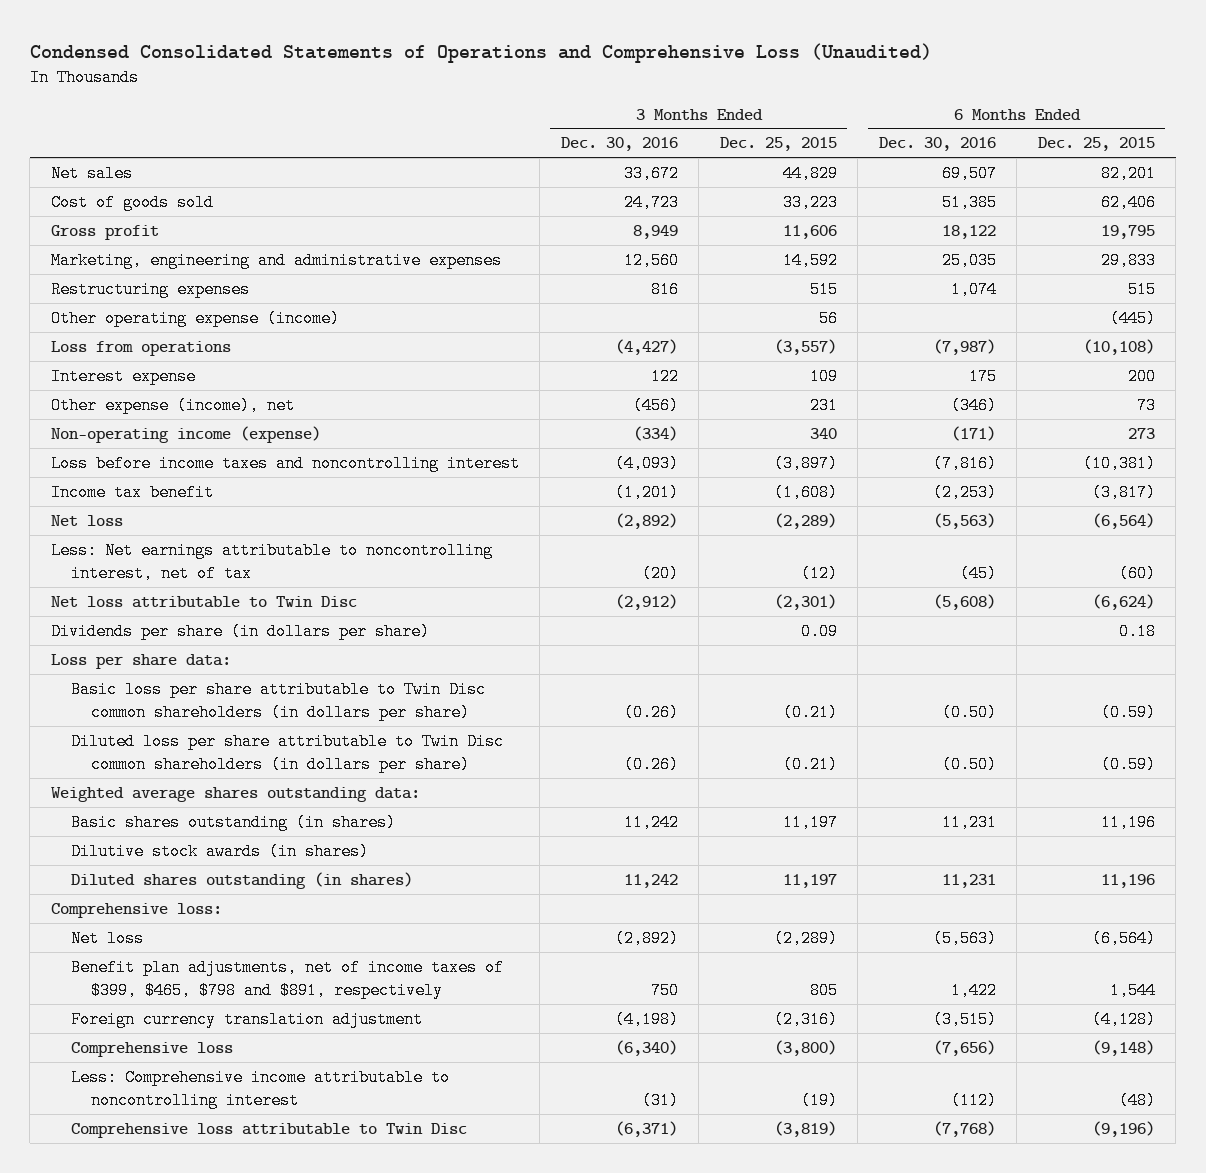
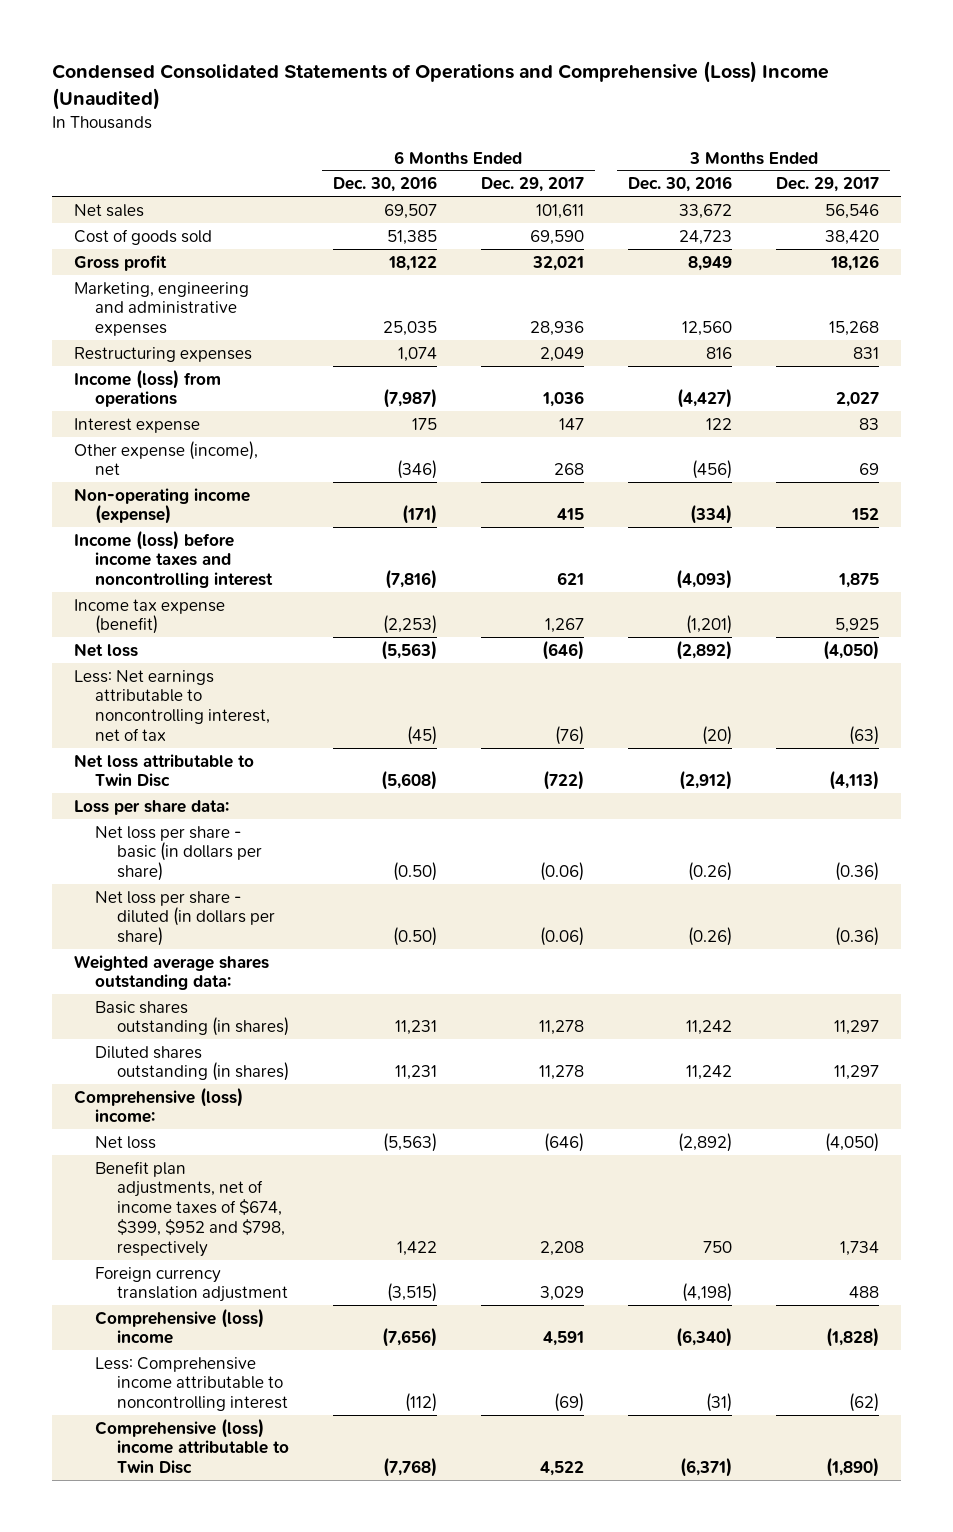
- Condensed Consolidated Statements of Operations and Comprehensive Loss (Unaudited)
+ Condensed Consolidated Statements of Operations and Comprehensive (Loss) Income (Unaudited)
- | 3 Months Ended Dec. 30, 2016 | 3 Months Ended Dec. 25, 2015 | 6 Months Ended Dec. 30, 2016 | 6 Months Ended Dec. 25, 2015
+ | 6 Months Ended Dec. 30, 2016 | 6 Months Ended Dec. 29, 2017 | 3 Months Ended Dec. 30, 2016 | 3 Months Ended Dec. 29, 2017
- Other operating expense (income) | | 56 | | (445)
- Loss from operations | (4,427) | (3,557) | (7,987) | (10,108)
+ Income (loss) from operations | (7,987) | 1,036 | (4,427) | 2,027
- Loss before income taxes and noncontrolling interest | (4,093) | (3,897) | (7,816) | (10,381)
- Income tax benefit | (1,201) | (1,608) | (2,253) | (3,817)
+ Income (loss) before income taxes and noncontrolling interest | (7,816) | 621 | (4,093) | 1,875
+ Income tax expense (benefit) | (2,253) | 1,267 | (1,201) | 5,925
- Dividends per share (in dollars per share) | | 0.09 | | 0.18
- Basic loss per share attributable to Twin Disc common shareholders (in dollars per share) | (0.26) | (0.21) | (0.50) | (0.59)
- Diluted loss per share attributable to Twin Disc common shareholders (in dollars per share) | (0.26) | (0.21) | (0.50) | (0.59)
+ Net loss per share - basic (in dollars per share) | (0.50) | (0.06) | (0.26) | (0.36)
+ Net loss per share - diluted (in dollars per share) | (0.50) | (0.06) | (0.26) | (0.36)
- Dilutive stock awards (in shares)
- Comprehensive loss:
+ Comprehensive (loss) income:
- Benefit plan adjustments, net of income taxes of $399, $465, $798 and $891, respectively | 750 | 805 | 1,422 | 1,544
+ Benefit plan adjustments, net of income taxes of $674, $399, $952 and $798, respectively | 1,422 | 2,208 | 750 | 1,734
- Comprehensive loss | (6,340) | (3,800) | (7,656) | (9,148)
+ Comprehensive (loss) income | (7,656) | 4,591 | (6,340) | (1,828)
- Comprehensive loss attributable to Twin Disc | (6,371) | (3,819) | (7,768) | (9,196)
+ Comprehensive (loss) income attributable to Twin Disc | (7,768) | 4,522 | (6,371) | (1,890)

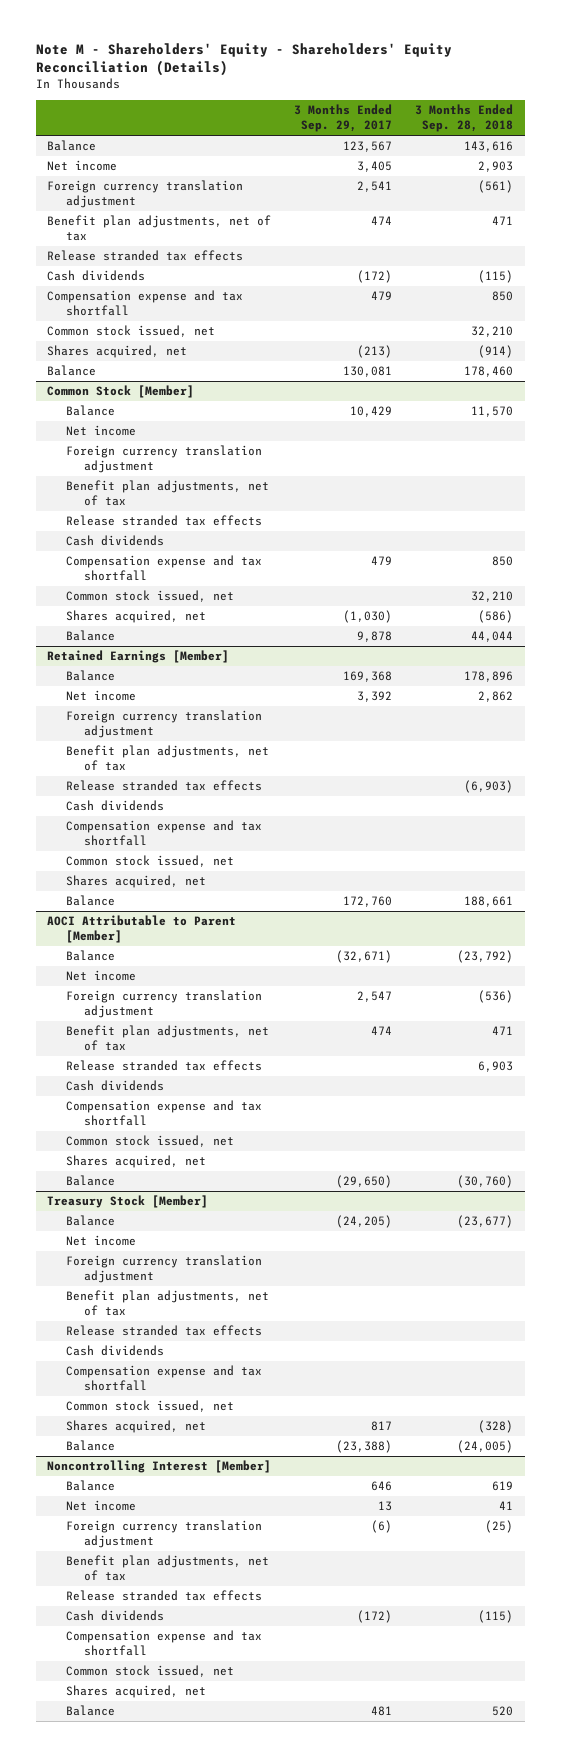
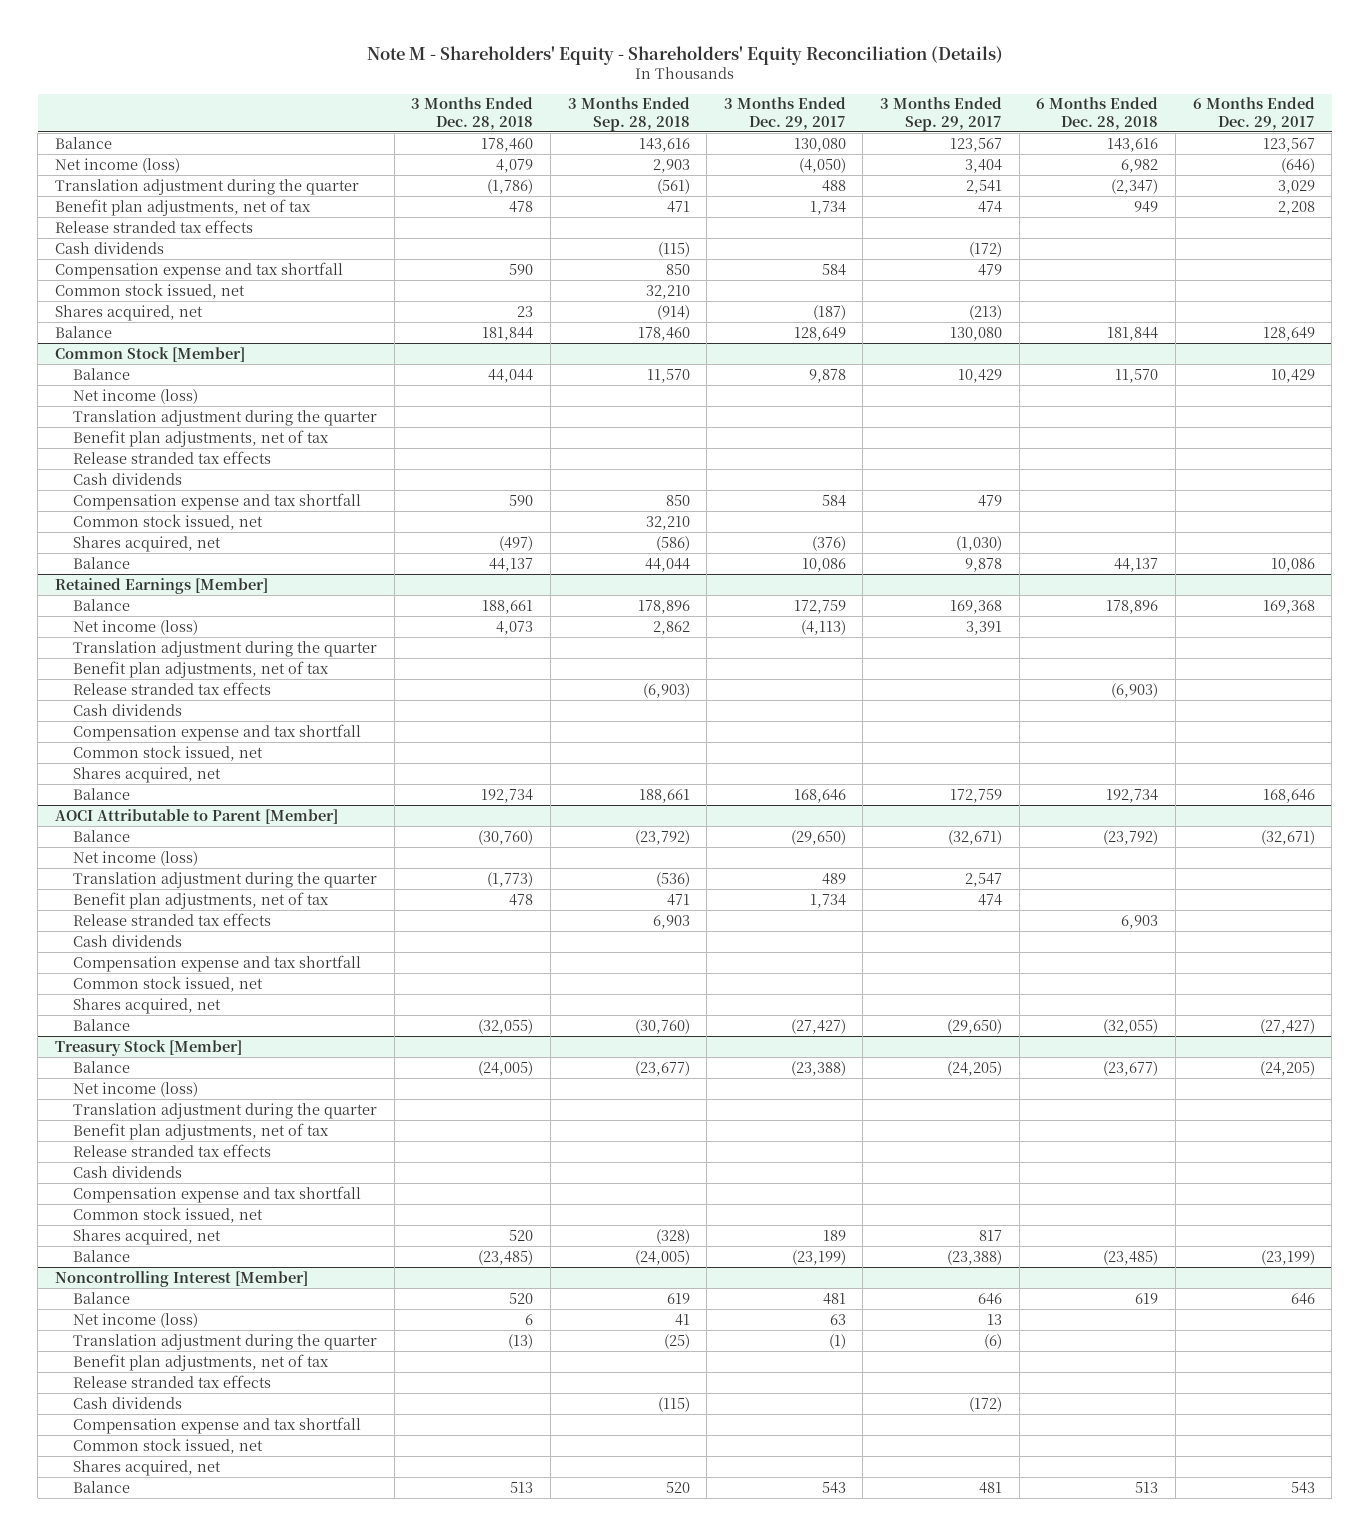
- | 3 Months Ended Sep. 29, 2017 | 3 Months Ended Sep. 28, 2018
+ | 3 Months Ended Dec. 28, 2018 | 3 Months Ended Sep. 28, 2018 | 3 Months Ended Dec. 29, 2017 | 3 Months Ended Sep. 29, 2017 | 6 Months Ended Dec. 28, 2018 | 6 Months Ended Dec. 29, 2017
- Net income | 3,405 | 2,903
- Foreign currency translation adjustment | 2,541 | (561)
+ Net income (loss) | 4,079 | 2,903 | (4,050) | 3,404 | 6,982 | (646)
+ Translation adjustment during the quarter | (1,786) | (561) | 488 | 2,541 | (2,347) | 3,029
- Balance | 130,081 | 178,460
+ Balance | 181,844 | 178,460 | 128,649 | 130,080 | 181,844 | 128,649
@ Common Stock [Member]
- Net income
- Foreign currency translation adjustment
+ Net income (loss)
+ Translation adjustment during the quarter
@ Retained Earnings [Member]
- Net income | 3,392 | 2,862
- Foreign currency translation adjustment
+ Net income (loss) | 4,073 | 2,862 | (4,113) | 3,391 | |
+ Translation adjustment during the quarter
- Balance | 172,760 | 188,661
+ Balance | 192,734 | 188,661 | 168,646 | 172,759 | 192,734 | 168,646
@ AOCI Attributable to Parent [Member]
- Net income
- Foreign currency translation adjustment | 2,547 | (536)
+ Net income (loss)
+ Translation adjustment during the quarter | (1,773) | (536) | 489 | 2,547 | |
@ Treasury Stock [Member]
- Net income
- Foreign currency translation adjustment
+ Net income (loss)
+ Translation adjustment during the quarter
@ Noncontrolling Interest [Member]
- Net income | 13 | 41
- Foreign currency translation adjustment | (6) | (25)
+ Net income (loss) | 6 | 41 | 63 | 13 | |
+ Translation adjustment during the quarter | (13) | (25) | (1) | (6) | |

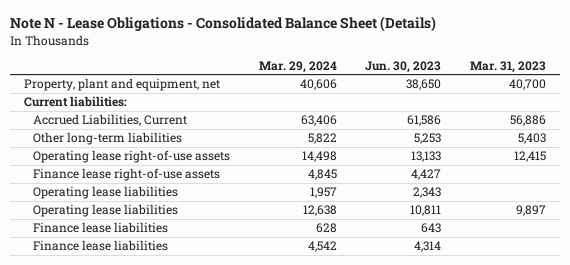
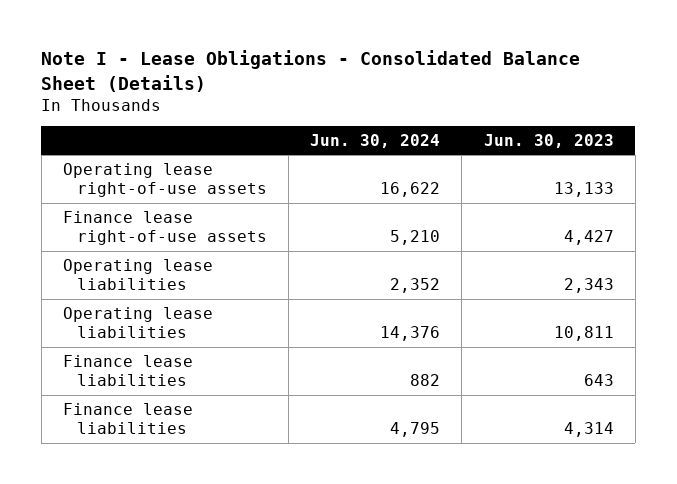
- Note N - Lease Obligations - Consolidated Balance Sheet (Details)
+ Note I - Lease Obligations - Consolidated Balance Sheet (Details)
- | Mar. 29, 2024 | Jun. 30, 2023 | Mar. 31, 2023
+ | Jun. 30, 2024 | Jun. 30, 2023
- Property, plant and equipment, net | 40,606 | 38,650 | 40,700
- Current liabilities:
- Accrued Liabilities, Current | 63,406 | 61,586 | 56,886
- Other long-term liabilities | 5,822 | 5,253 | 5,403

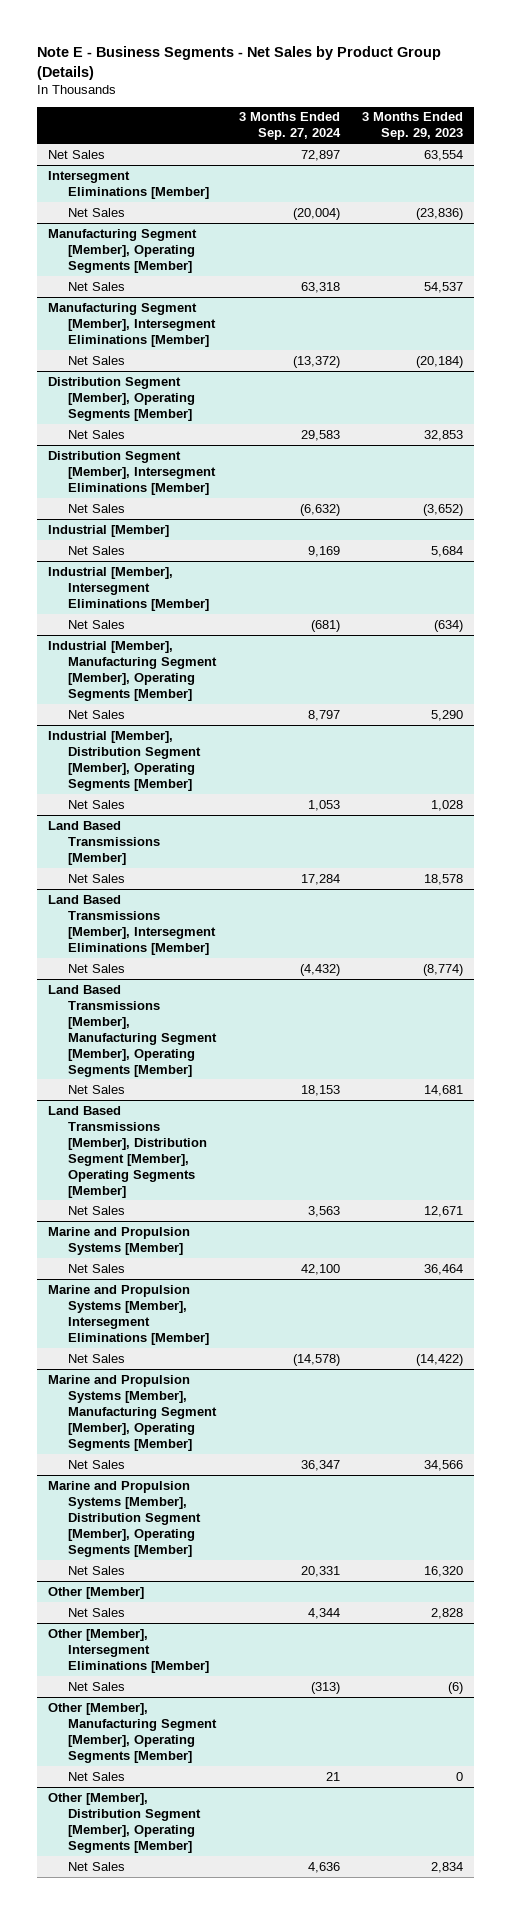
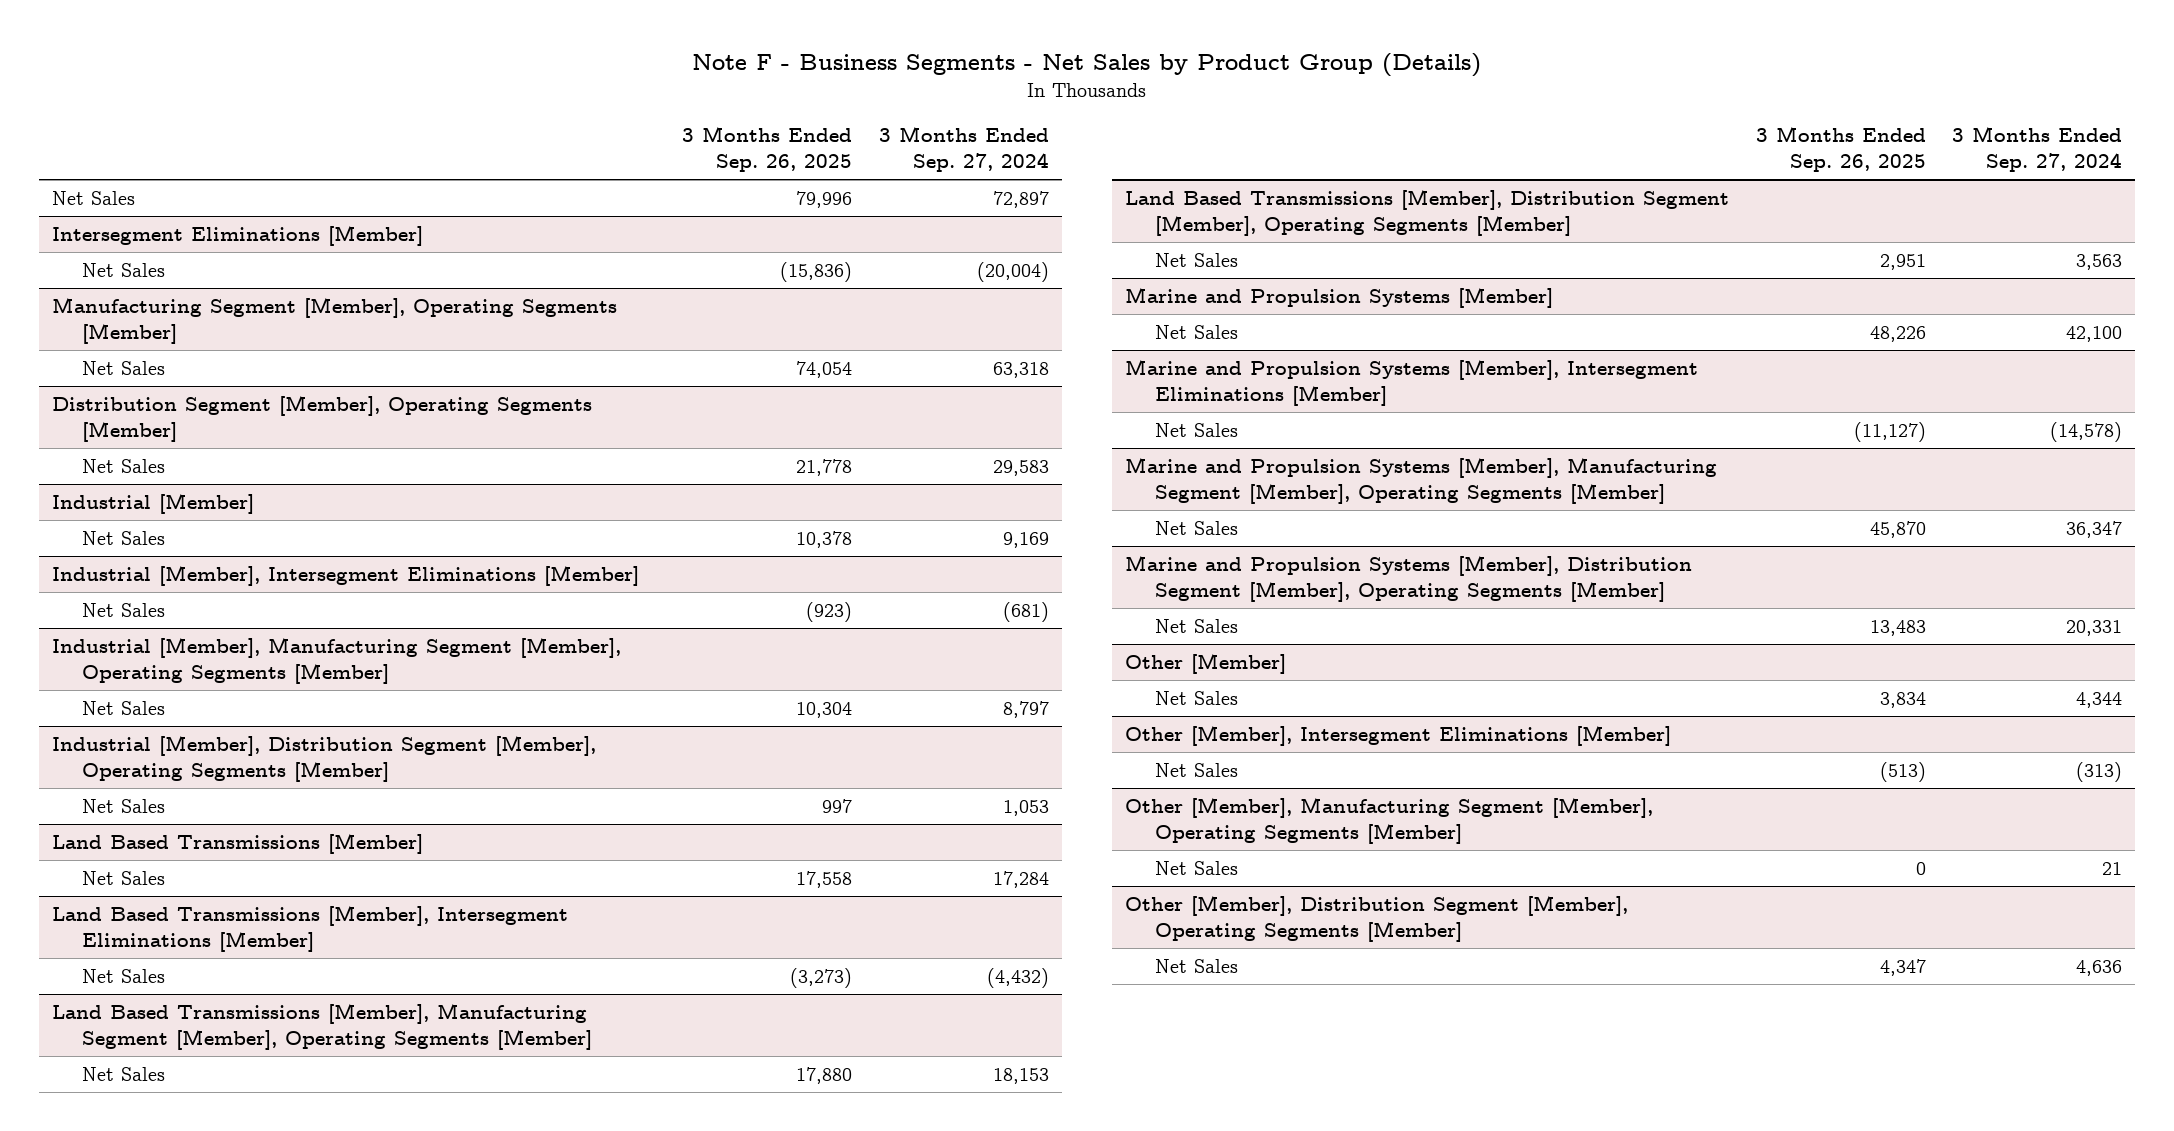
- Note E - Business Segments - Net Sales by Product Group (Details)
+ Note F - Business Segments - Net Sales by Product Group (Details)
- | 3 Months Ended Sep. 27, 2024 | 3 Months Ended Sep. 29, 2023
+ | 3 Months Ended Sep. 26, 2025 | 3 Months Ended Sep. 27, 2024
- Manufacturing Segment [Member], Intersegment Eliminations [Member]
- Net Sales | (13,372) | (20,184)
- Distribution Segment [Member], Intersegment Eliminations [Member]
- Net Sales | (6,632) | (3,652)

